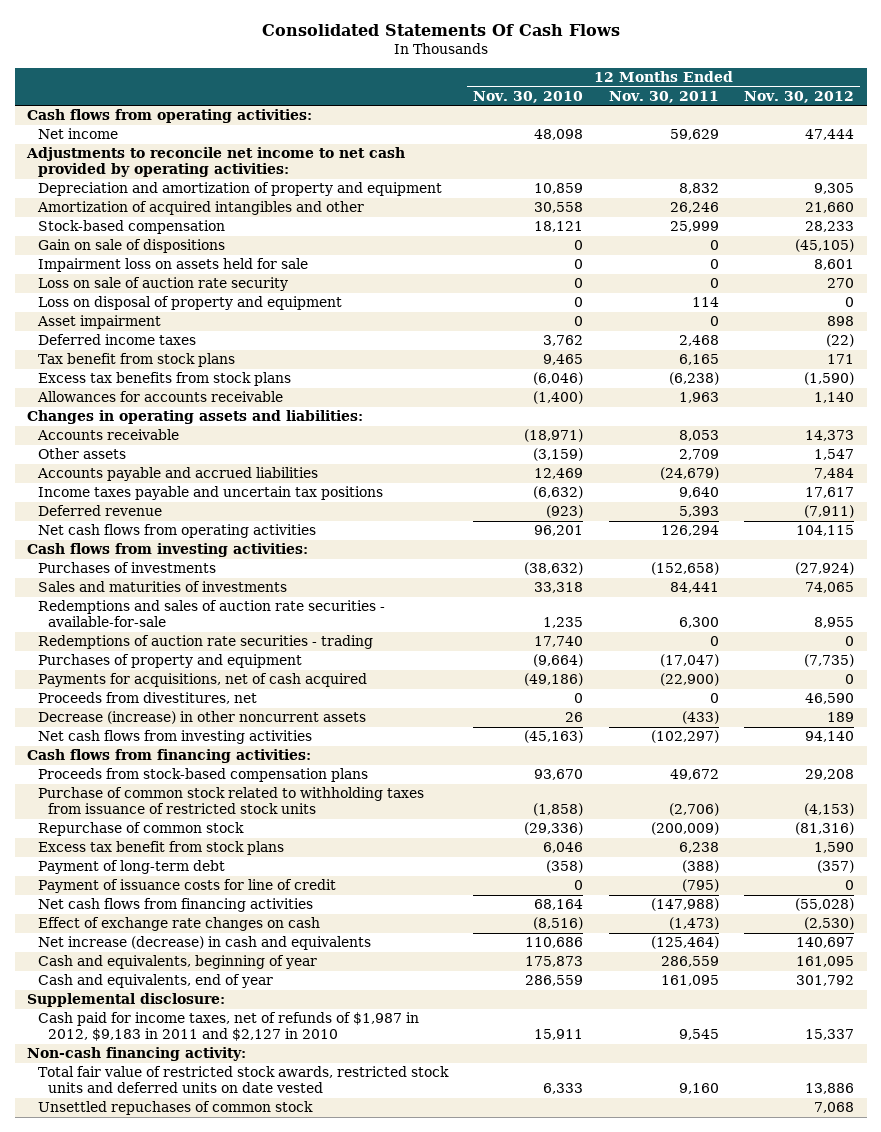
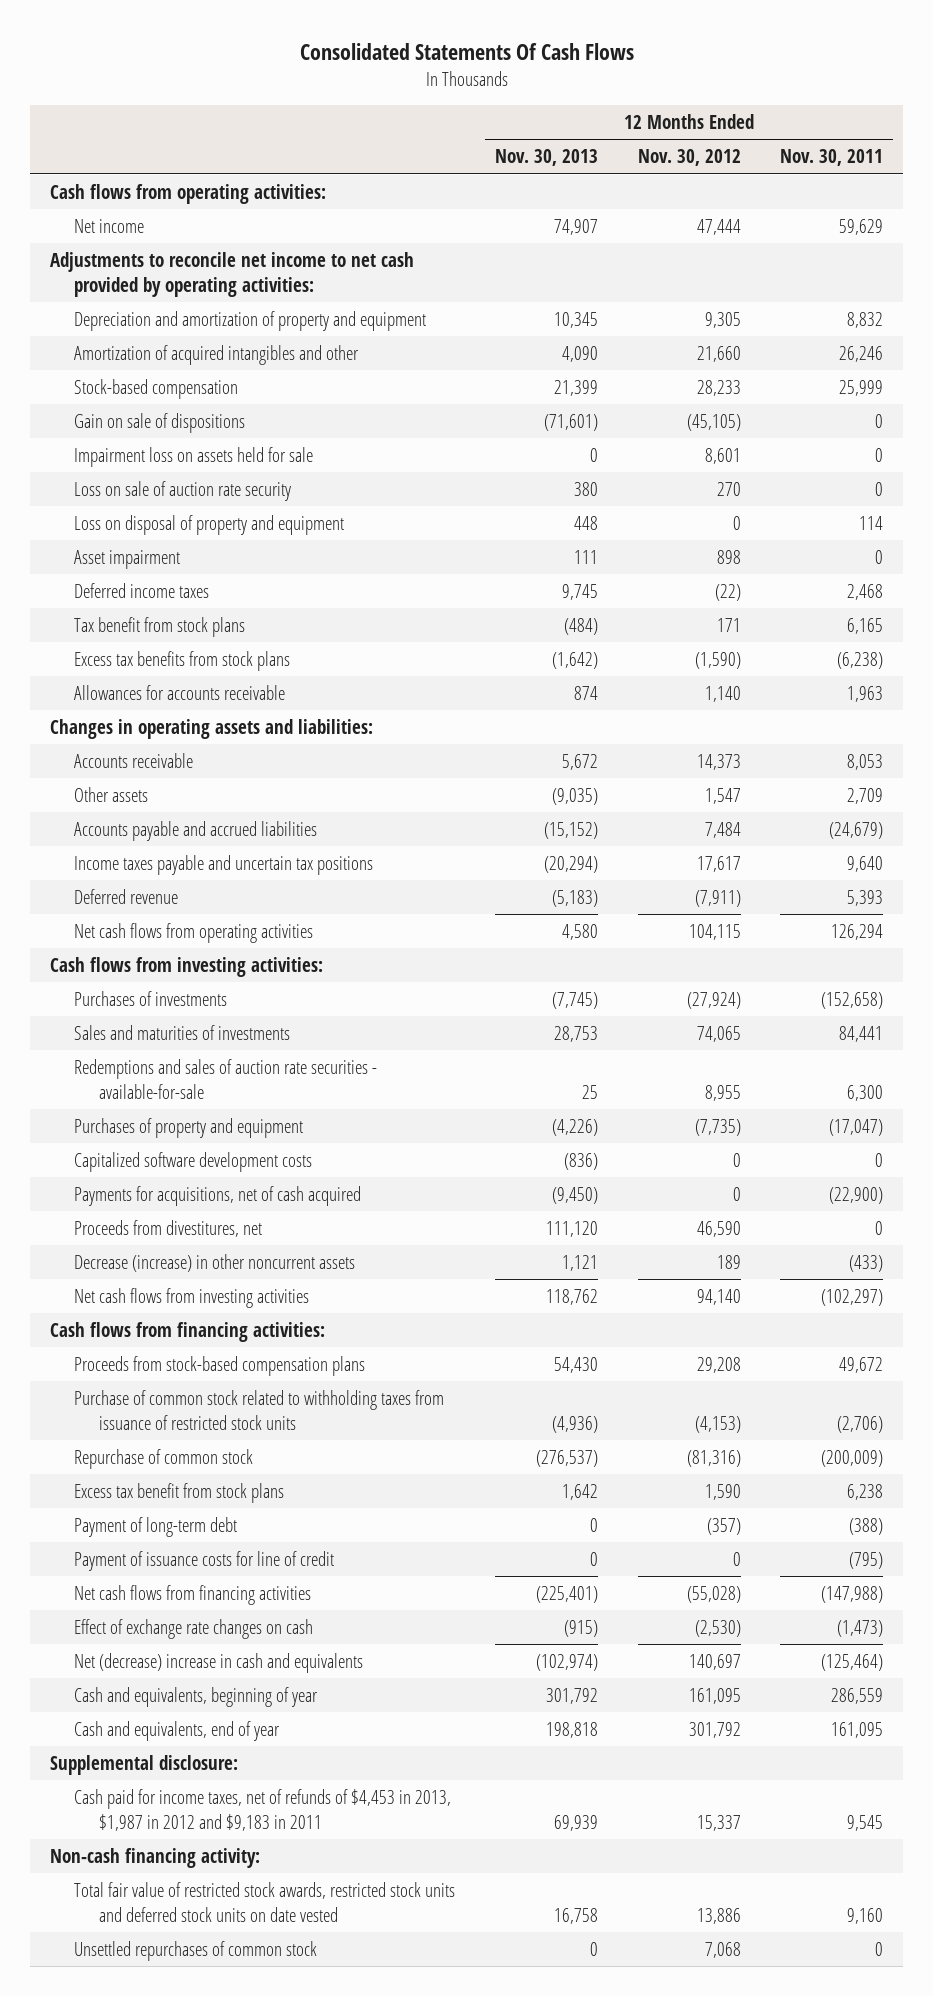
- | 12 Months Ended Nov. 30, 2010 | 12 Months Ended Nov. 30, 2011 | 12 Months Ended Nov. 30, 2012
+ | 12 Months Ended Nov. 30, 2013 | 12 Months Ended Nov. 30, 2012 | 12 Months Ended Nov. 30, 2011
- Redemptions of auction rate securities - trading | 17,740 | 0 | 0
+ Capitalized software development costs | (836) | 0 | 0
- Net increase (decrease) in cash and equivalents | 110,686 | (125,464) | 140,697
+ Net (decrease) increase in cash and equivalents | (102,974) | 140,697 | (125,464)
- Cash paid for income taxes, net of refunds of $1,987 in 2012, $9,183 in 2011 and $2,127 in 2010 | 15,911 | 9,545 | 15,337
+ Cash paid for income taxes, net of refunds of $4,453 in 2013, $1,987 in 2012 and $9,183 in 2011 | 69,939 | 15,337 | 9,545
- Total fair value of restricted stock awards, restricted stock units and deferred units on date vested | 6,333 | 9,160 | 13,886
- Unsettled repuchases of common stock | | | 7,068
+ Total fair value of restricted stock awards, restricted stock units and deferred stock units on date vested | 16,758 | 13,886 | 9,160
+ Unsettled repurchases of common stock | 0 | 7,068 | 0

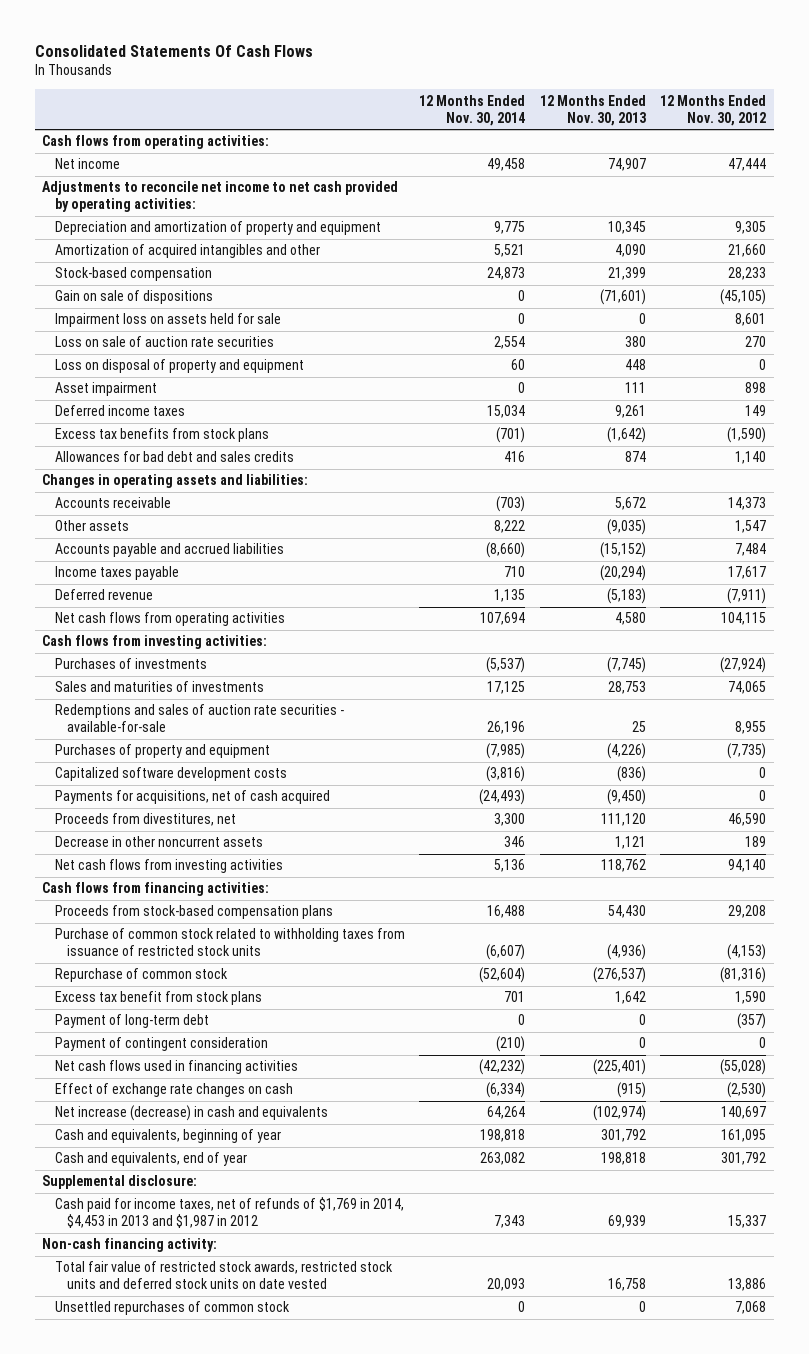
- | 12 Months Ended Nov. 30, 2013 | 12 Months Ended Nov. 30, 2012 | 12 Months Ended Nov. 30, 2011
+ | 12 Months Ended Nov. 30, 2014 | 12 Months Ended Nov. 30, 2013 | 12 Months Ended Nov. 30, 2012
- Loss on sale of auction rate security | 380 | 270 | 0
+ Loss on sale of auction rate securities | 2,554 | 380 | 270
- Deferred income taxes | 9,745 | (22) | 2,468
- Tax benefit from stock plans | (484) | 171 | 6,165
+ Deferred income taxes | 15,034 | 9,261 | 149
- Allowances for accounts receivable | 874 | 1,140 | 1,963
+ Allowances for bad debt and sales credits | 416 | 874 | 1,140
- Income taxes payable and uncertain tax positions | (20,294) | 17,617 | 9,640
+ Income taxes payable | 710 | (20,294) | 17,617
- Decrease (increase) in other noncurrent assets | 1,121 | 189 | (433)
+ Decrease in other noncurrent assets | 346 | 1,121 | 189
- Payment of issuance costs for line of credit | 0 | 0 | (795)
- Net cash flows from financing activities | (225,401) | (55,028) | (147,988)
+ Payment of contingent consideration | (210) | 0 | 0
+ Net cash flows used in financing activities | (42,232) | (225,401) | (55,028)
- Net (decrease) increase in cash and equivalents | (102,974) | 140,697 | (125,464)
+ Net increase (decrease) in cash and equivalents | 64,264 | (102,974) | 140,697
- Cash paid for income taxes, net of refunds of $4,453 in 2013, $1,987 in 2012 and $9,183 in 2011 | 69,939 | 15,337 | 9,545
+ Cash paid for income taxes, net of refunds of $1,769 in 2014, $4,453 in 2013 and $1,987 in 2012 | 7,343 | 69,939 | 15,337

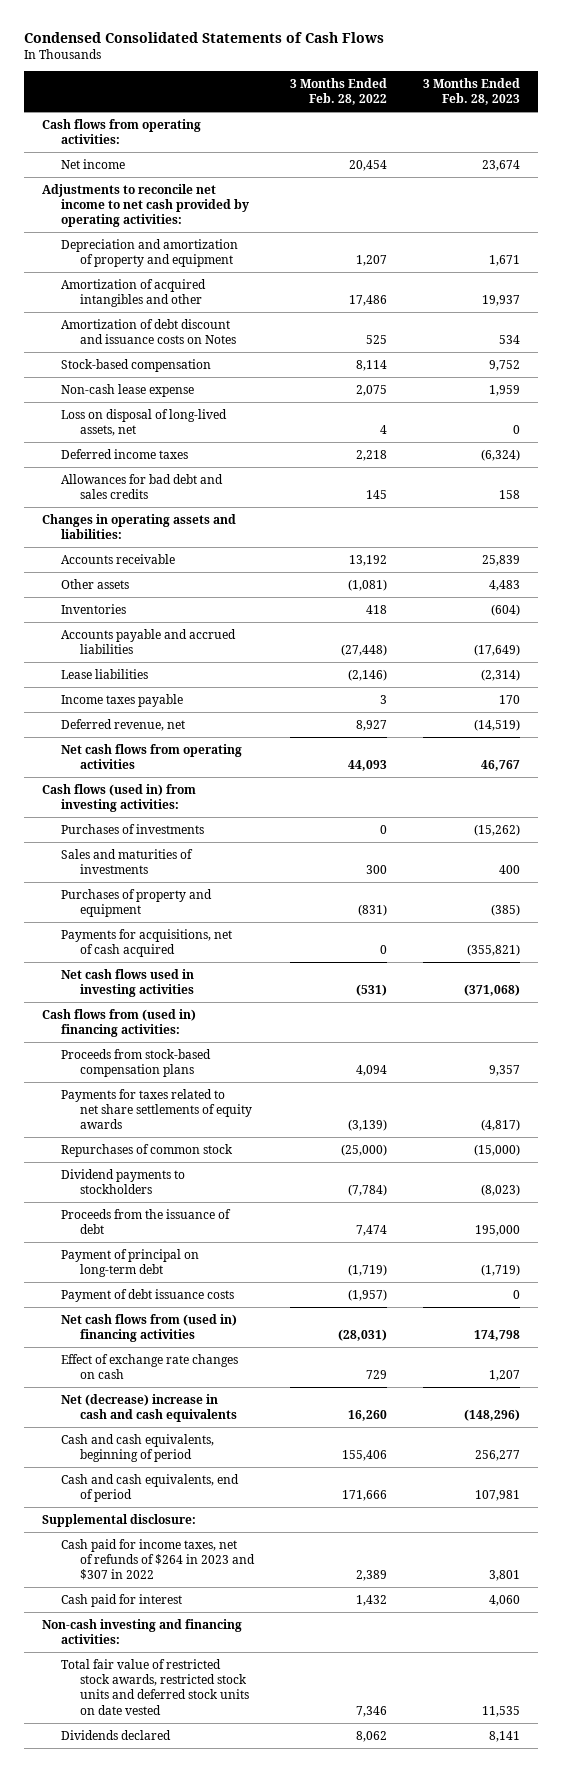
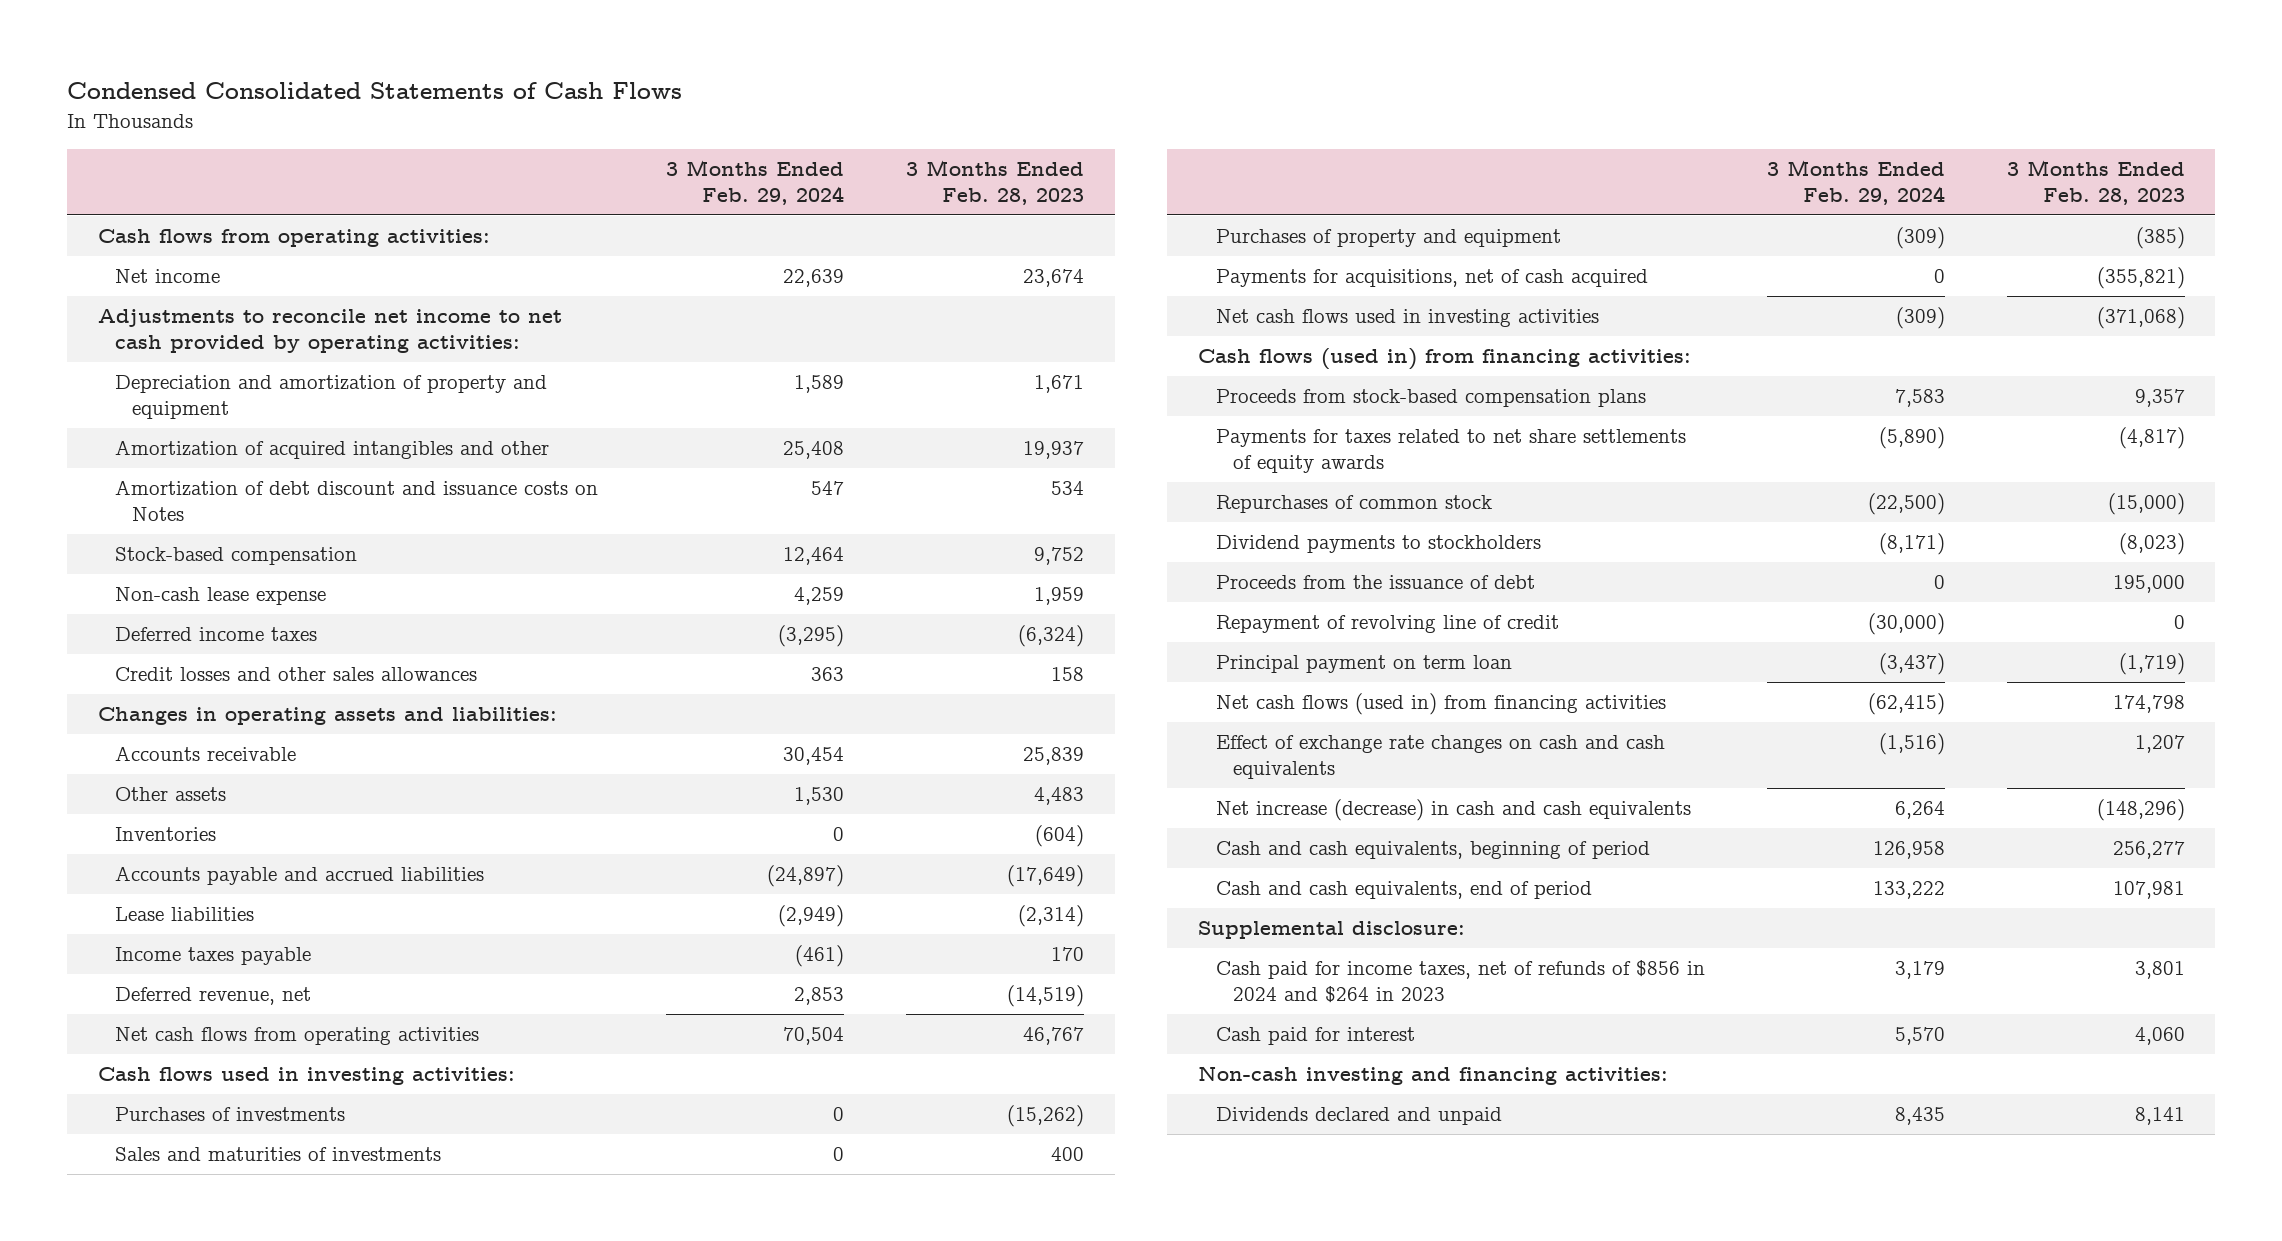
- | 3 Months Ended Feb. 28, 2022 | 3 Months Ended Feb. 28, 2023
+ | 3 Months Ended Feb. 29, 2024 | 3 Months Ended Feb. 28, 2023
- Loss on disposal of long-lived assets, net | 4 | 0
- Allowances for bad debt and sales credits | 145 | 158
+ Credit losses and other sales allowances | 363 | 158
- Cash flows (used in) from investing activities:
+ Cash flows used in investing activities:
- Cash flows from (used in) financing activities:
+ Cash flows (used in) from financing activities:
- Payment of principal on long-term debt | (1,719) | (1,719)
- Payment of debt issuance costs | (1,957) | 0
- Net cash flows from (used in) financing activities | (28,031) | 174,798
- Effect of exchange rate changes on cash | 729 | 1,207
- Net (decrease) increase in cash and cash equivalents | 16,260 | (148,296)
+ Repayment of revolving line of credit | (30,000) | 0
+ Principal payment on term loan | (3,437) | (1,719)
+ Net cash flows (used in) from financing activities | (62,415) | 174,798
+ Effect of exchange rate changes on cash and cash equivalents | (1,516) | 1,207
+ Net increase (decrease) in cash and cash equivalents | 6,264 | (148,296)
- Cash paid for income taxes, net of refunds of $264 in 2023 and $307 in 2022 | 2,389 | 3,801
+ Cash paid for income taxes, net of refunds of $856 in 2024 and $264 in 2023 | 3,179 | 3,801
- Total fair value of restricted stock awards, restricted stock units and deferred stock units on date vested | 7,346 | 11,535
- Dividends declared | 8,062 | 8,141
+ Dividends declared and unpaid | 8,435 | 8,141

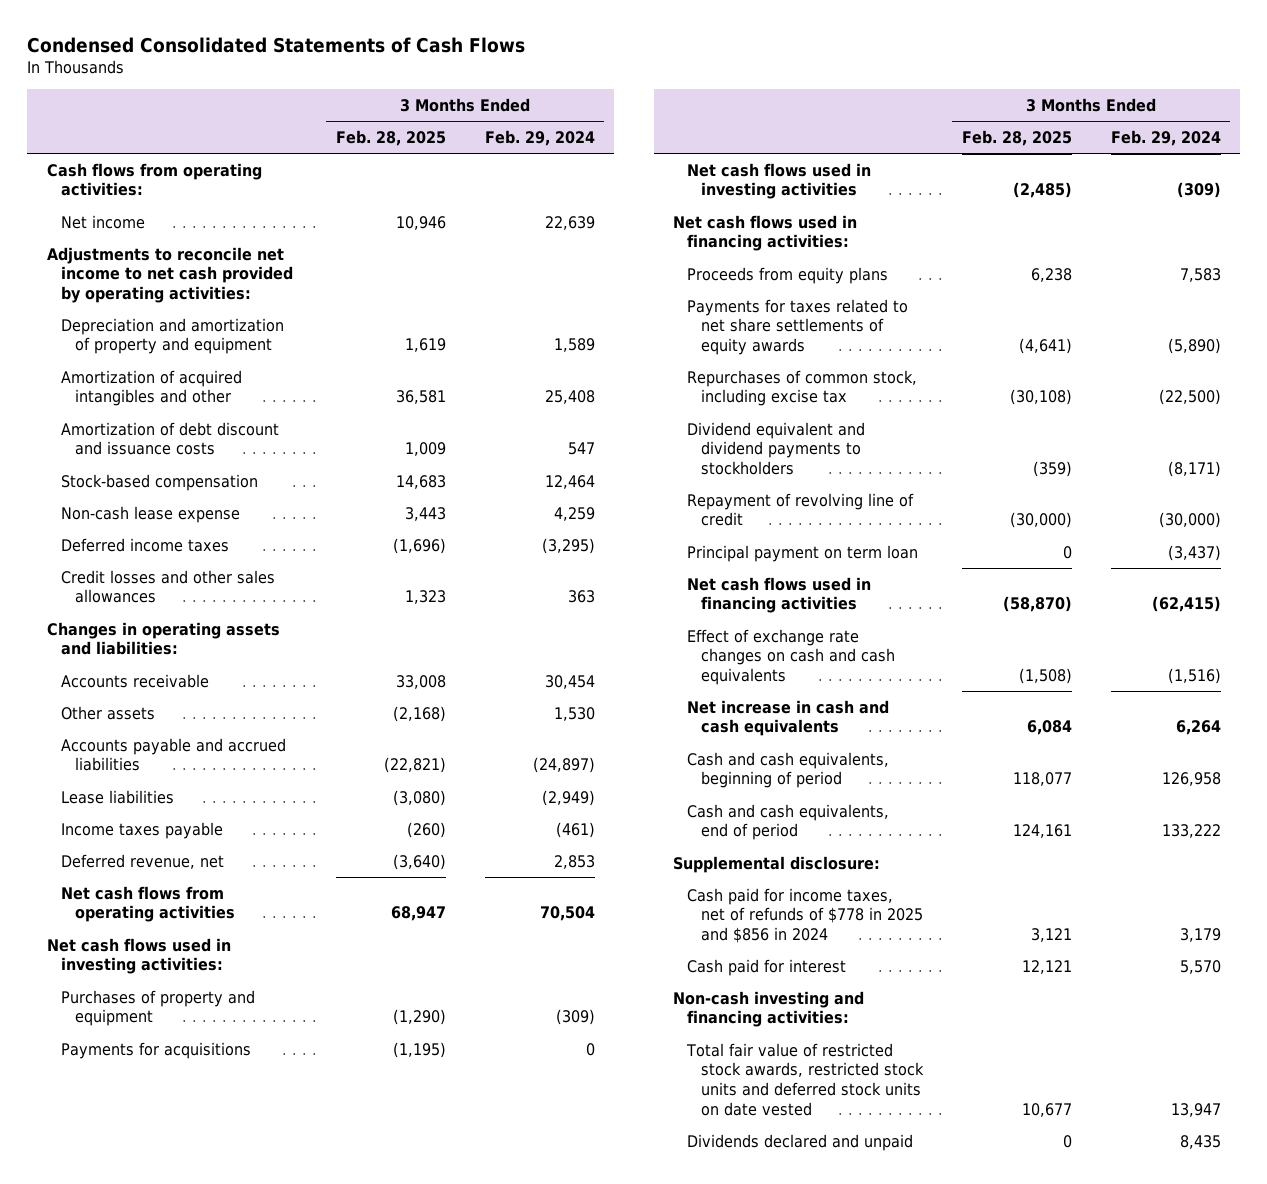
- | 3 Months Ended Feb. 29, 2024 | 3 Months Ended Feb. 28, 2023
+ | 3 Months Ended Feb. 28, 2025 | 3 Months Ended Feb. 29, 2024
- Amortization of debt discount and issuance costs on Notes | 547 | 534
+ Amortization of debt discount and issuance costs | 1,009 | 547
- Inventories | 0 | (604)
- Cash flows used in investing activities:
- Purchases of investments | 0 | (15,262)
- Sales and maturities of investments | 0 | 400
+ Net cash flows used in investing activities:
- Payments for acquisitions, net of cash acquired | 0 | (355,821)
+ Payments for acquisitions | (1,195) | 0
- Cash flows (used in) from financing activities:
- Proceeds from stock-based compensation plans | 7,583 | 9,357
+ Net cash flows used in financing activities:
+ Proceeds from equity plans | 6,238 | 7,583
- Repurchases of common stock | (22,500) | (15,000)
- Dividend payments to stockholders | (8,171) | (8,023)
- Proceeds from the issuance of debt | 0 | 195,000
+ Repurchases of common stock, including excise tax | (30,108) | (22,500)
+ Dividend equivalent and dividend payments to stockholders | (359) | (8,171)
- Net cash flows (used in) from financing activities | (62,415) | 174,798
+ Net cash flows used in financing activities | (58,870) | (62,415)
- Net increase (decrease) in cash and cash equivalents | 6,264 | (148,296)
+ Net increase in cash and cash equivalents | 6,084 | 6,264
- Cash paid for income taxes, net of refunds of $856 in 2024 and $264 in 2023 | 3,179 | 3,801
+ Cash paid for income taxes, net of refunds of $778 in 2025 and $856 in 2024 | 3,121 | 3,179
+ Total fair value of restricted stock awards, restricted stock units and deferred stock units on date vested | 10,677 | 13,947

